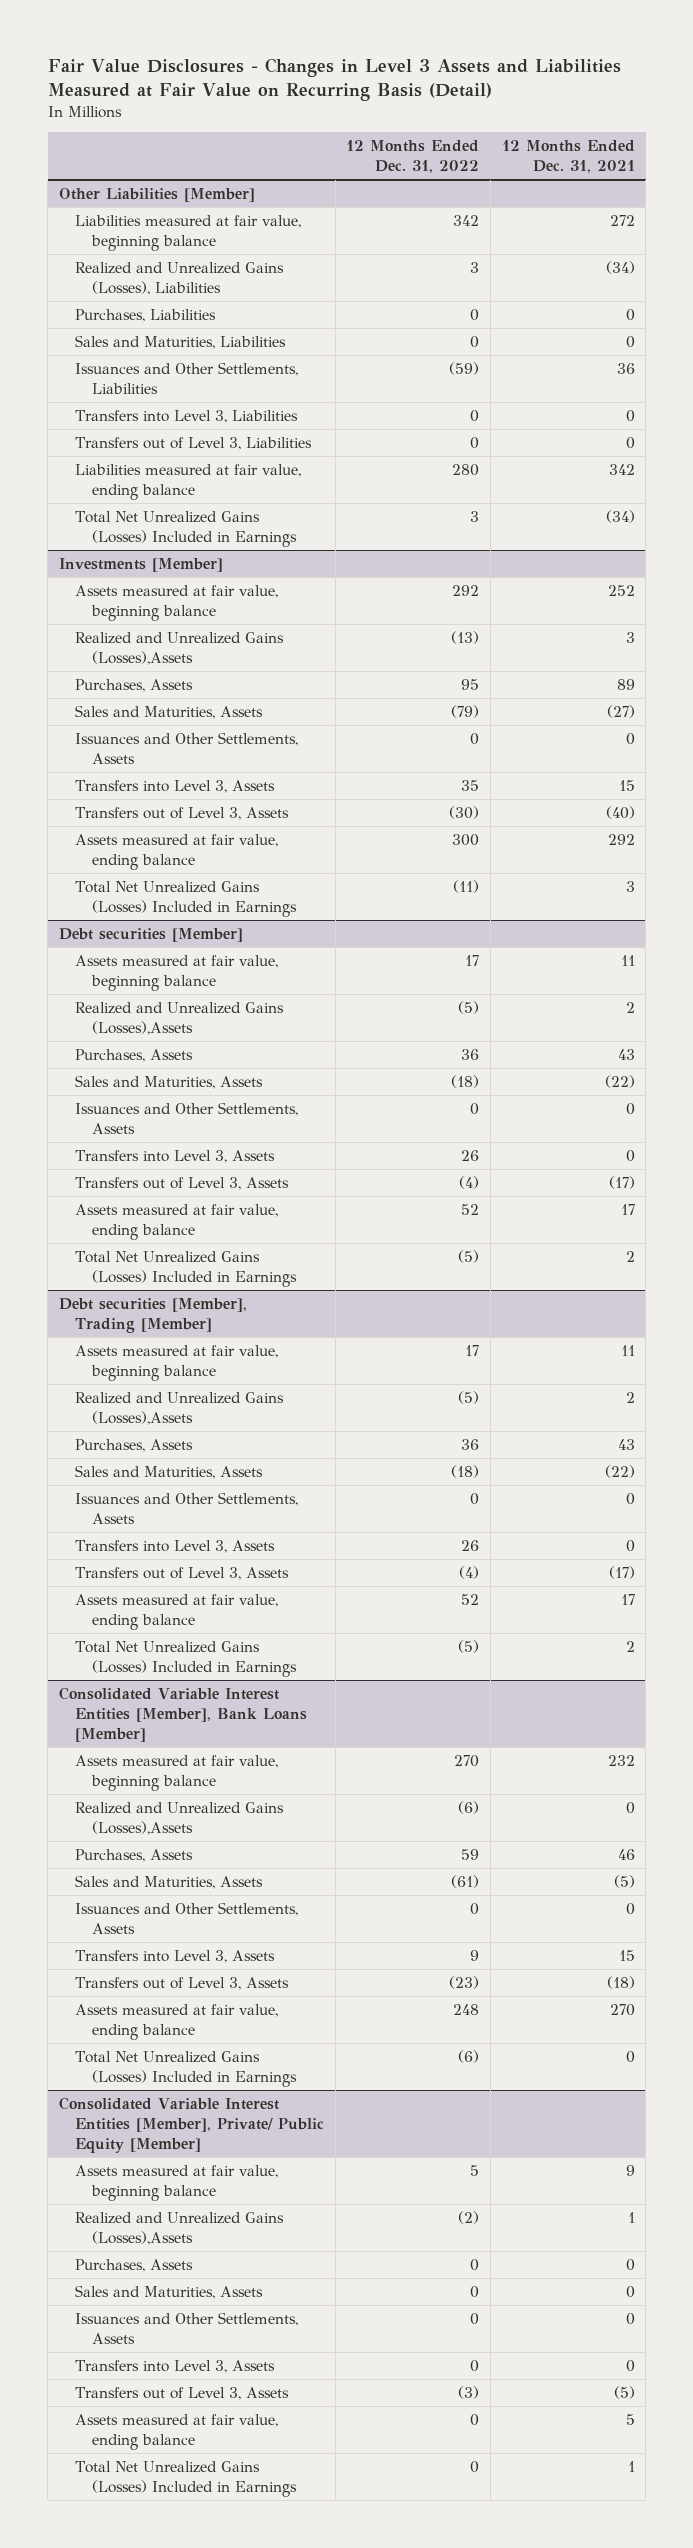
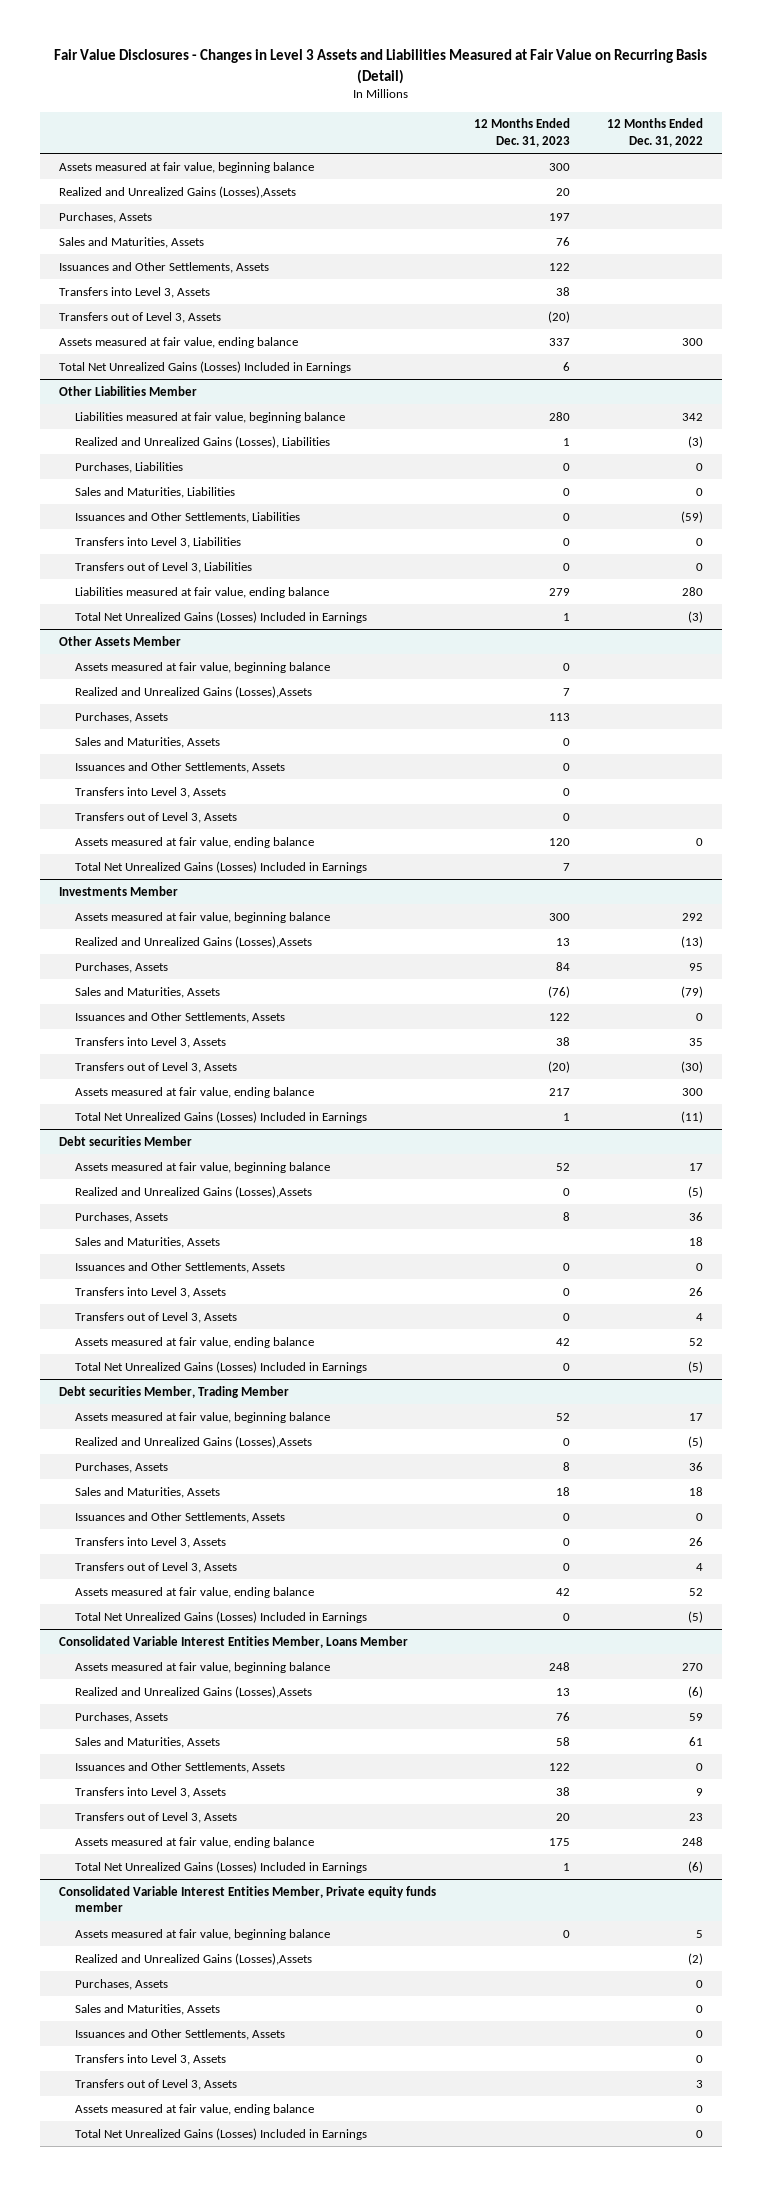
- | 12 Months Ended Dec. 31, 2022 | 12 Months Ended Dec. 31, 2021
+ | 12 Months Ended Dec. 31, 2023 | 12 Months Ended Dec. 31, 2022
- Other Liabilities [Member]
+ Assets measured at fair value, beginning balance | 300 |
+ Realized and Unrealized Gains (Losses),Assets | 20 |
+ Purchases, Assets | 197 |
+ Sales and Maturities, Assets | 76 |
+ Issuances and Other Settlements, Assets | 122 |
+ Transfers into Level 3, Assets | 38 |
+ Transfers out of Level 3, Assets | (20) |
+ Assets measured at fair value, ending balance | 337 | 300
+ Total Net Unrealized Gains (Losses) Included in Earnings | 6 |
+ Other Liabilities Member
- Realized and Unrealized Gains (Losses), Liabilities | 3 | (34)
+ Realized and Unrealized Gains (Losses), Liabilities | 1 | (3)
- Total Net Unrealized Gains (Losses) Included in Earnings | 3 | (34)
- Investments [Member]
+ Total Net Unrealized Gains (Losses) Included in Earnings | 1 | (3)
+ Other Assets Member
+ Assets measured at fair value, beginning balance | 0 |
+ Realized and Unrealized Gains (Losses),Assets | 7 |
+ Purchases, Assets | 113 |
+ Sales and Maturities, Assets | 0 |
+ Issuances and Other Settlements, Assets | 0 |
+ Transfers into Level 3, Assets | 0 |
+ Transfers out of Level 3, Assets | 0 |
+ Assets measured at fair value, ending balance | 120 | 0
+ Total Net Unrealized Gains (Losses) Included in Earnings | 7 |
+ Investments Member
- Debt securities [Member]
+ Debt securities Member
- Sales and Maturities, Assets | (18) | (22)
+ Sales and Maturities, Assets | | 18
- Transfers out of Level 3, Assets | (4) | (17)
+ Transfers out of Level 3, Assets | 0 | 4
- Debt securities [Member], Trading [Member]
+ Debt securities Member, Trading Member
- Sales and Maturities, Assets | (18) | (22)
+ Sales and Maturities, Assets | 18 | 18
- Transfers out of Level 3, Assets | (4) | (17)
+ Transfers out of Level 3, Assets | 0 | 4
- Consolidated Variable Interest Entities [Member], Bank Loans [Member]
+ Consolidated Variable Interest Entities Member, Loans Member
- Sales and Maturities, Assets | (61) | (5)
+ Sales and Maturities, Assets | 58 | 61
- Transfers out of Level 3, Assets | (23) | (18)
+ Transfers out of Level 3, Assets | 20 | 23
- Consolidated Variable Interest Entities [Member], Private/ Public Equity [Member]
+ Consolidated Variable Interest Entities Member, Private equity funds member
- Transfers out of Level 3, Assets | (3) | (5)
+ Transfers out of Level 3, Assets | | 3

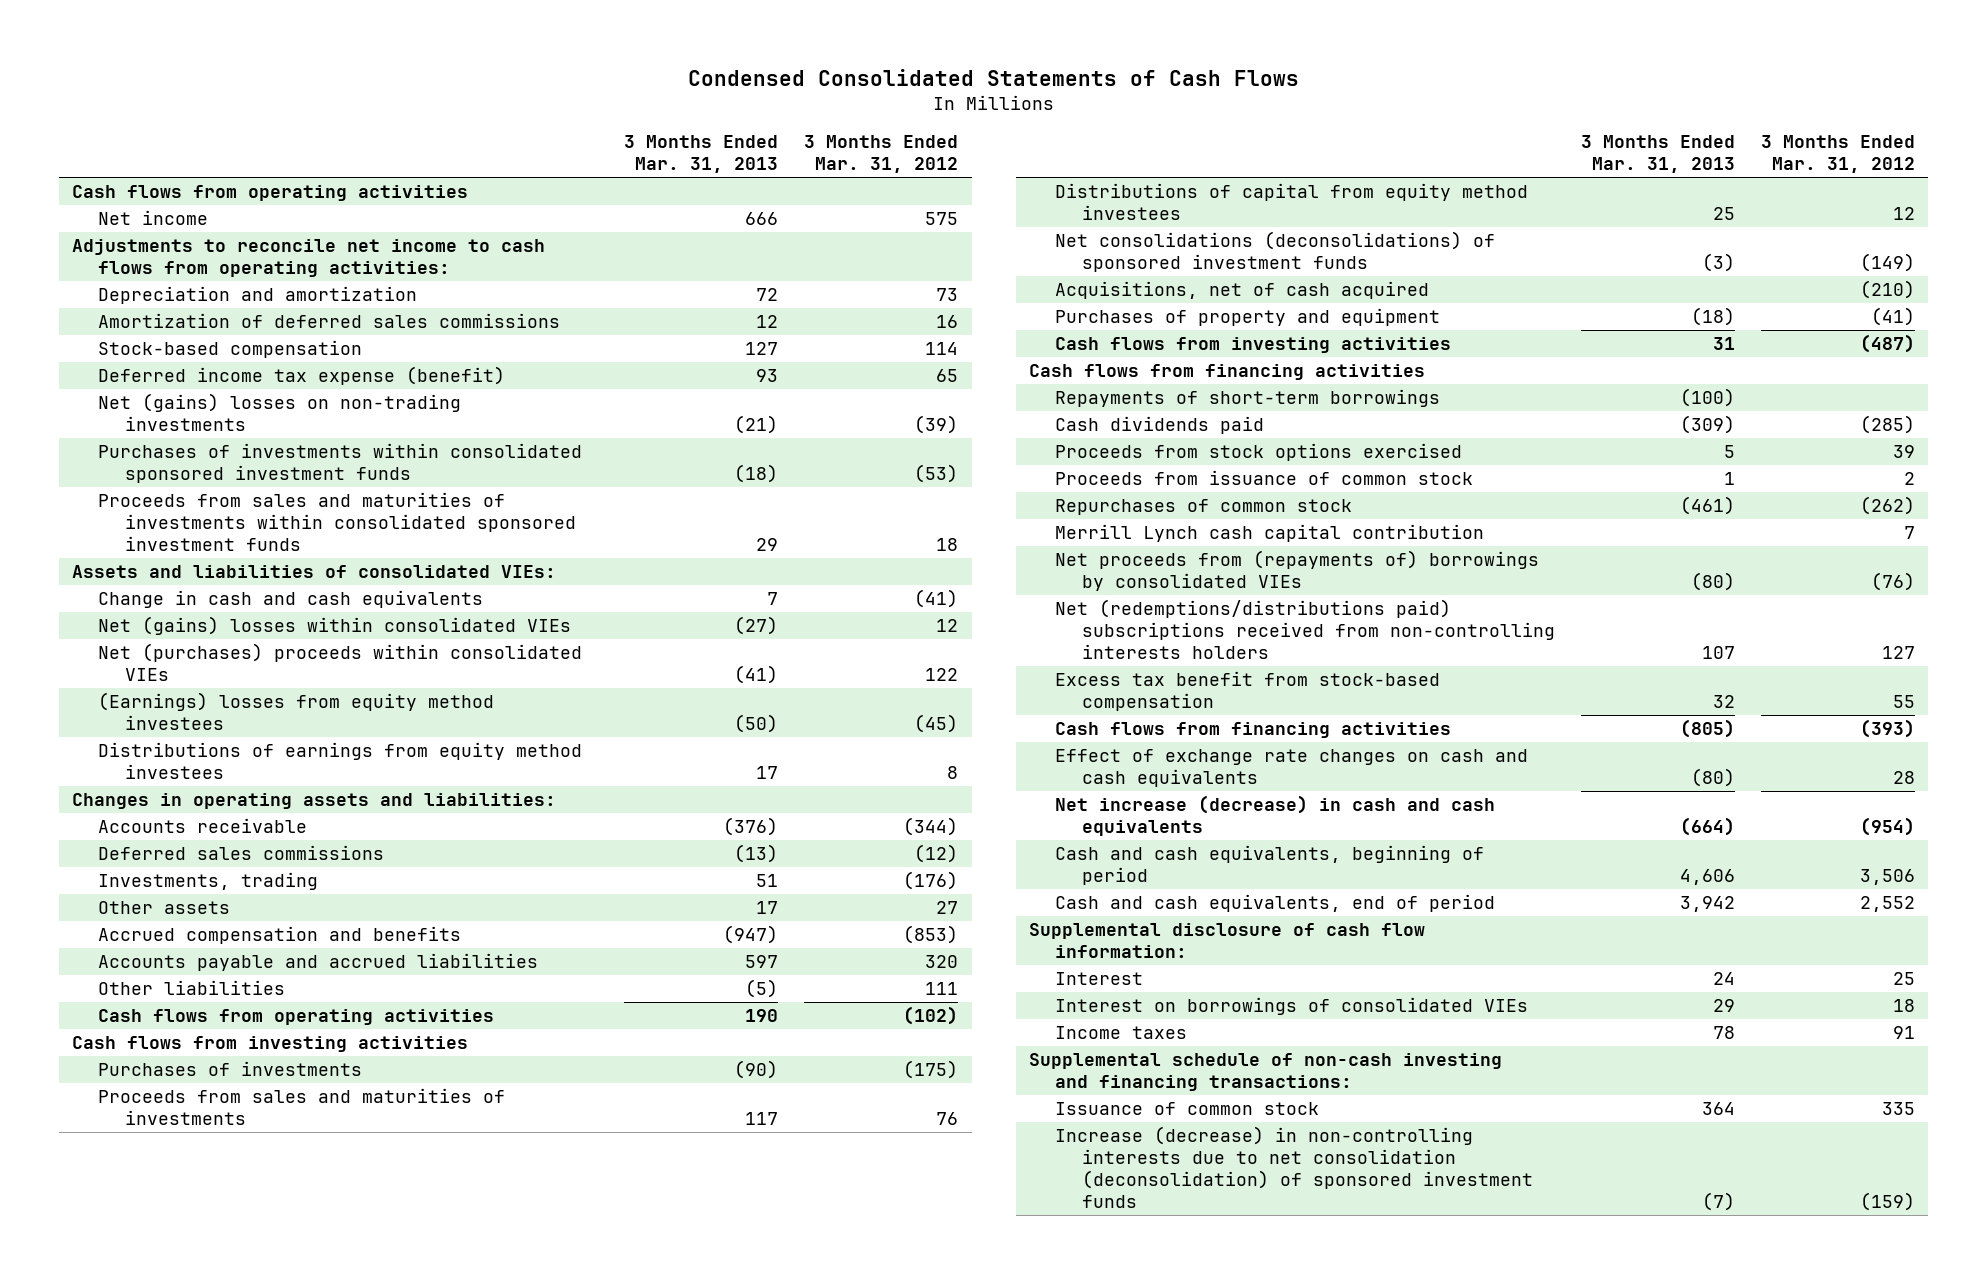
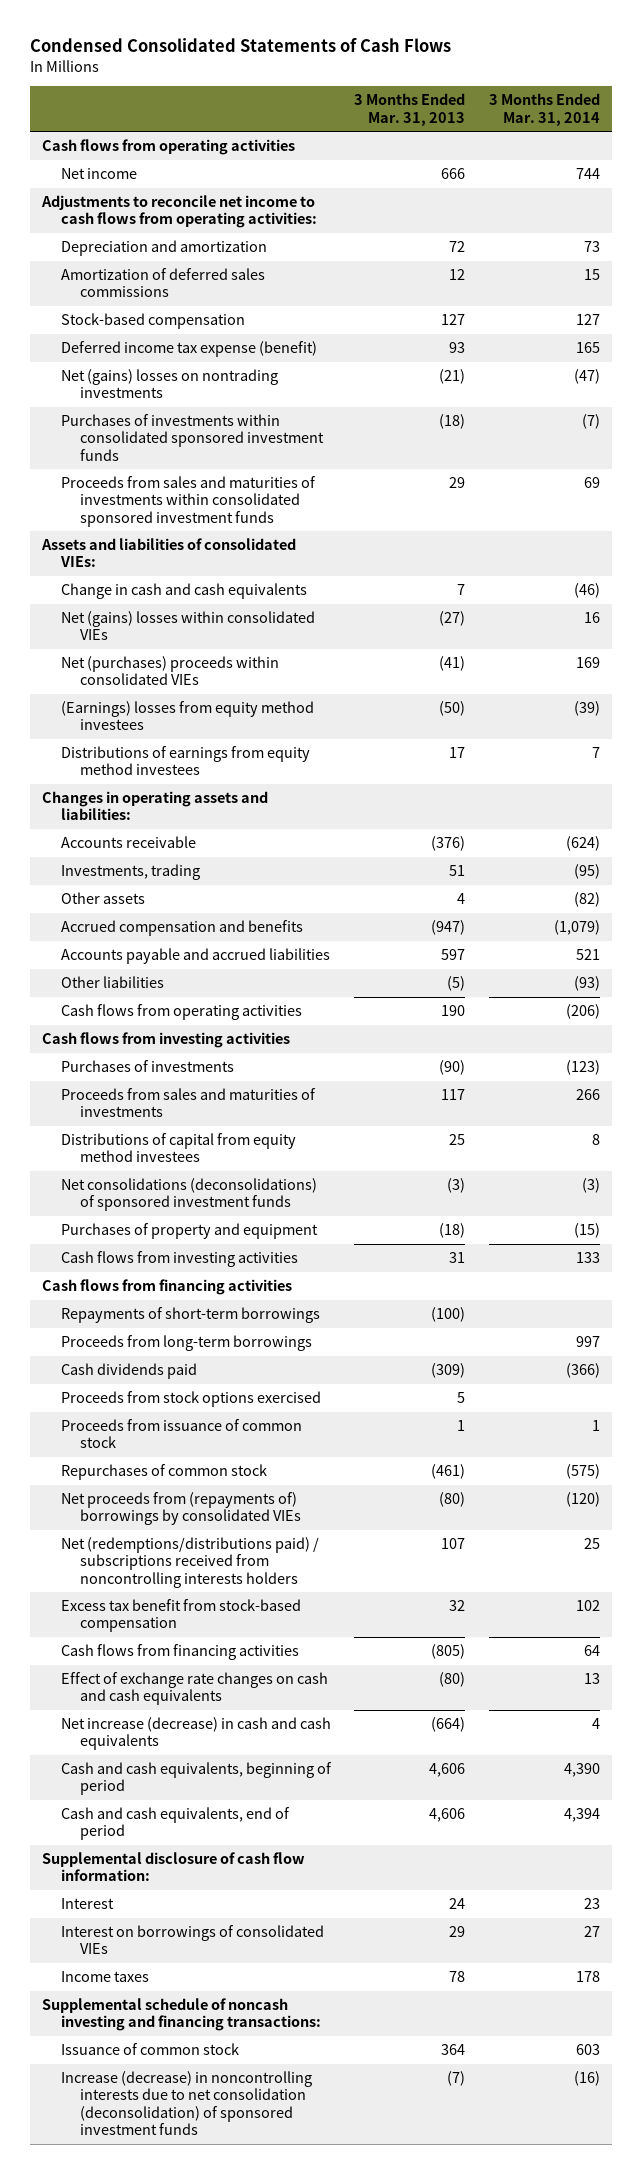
- | 3 Months Ended Mar. 31, 2013 | 3 Months Ended Mar. 31, 2012
+ | 3 Months Ended Mar. 31, 2013 | 3 Months Ended Mar. 31, 2014
- Net (gains) losses on non-trading investments | (21) | (39)
+ Net (gains) losses on nontrading investments | (21) | (47)
- Deferred sales commissions | (13) | (12)
- Other assets | 17 | 27
+ Other assets | 4 | (82)
- Acquisitions, net of cash acquired | | (210)
+ Proceeds from long-term borrowings | | 997
- Merrill Lynch cash capital contribution | | 7
- Net (redemptions/distributions paid) subscriptions received from non-controlling interests holders | 107 | 127
+ Net (redemptions/distributions paid) / subscriptions received from noncontrolling interests holders | 107 | 25
- Cash and cash equivalents, end of period | 3,942 | 2,552
+ Cash and cash equivalents, end of period | 4,606 | 4,394
- Supplemental schedule of non-cash investing and financing transactions:
+ Supplemental schedule of noncash investing and financing transactions:
- Increase (decrease) in non-controlling interests due to net consolidation (deconsolidation) of sponsored investment funds | (7) | (159)
+ Increase (decrease) in noncontrolling interests due to net consolidation (deconsolidation) of sponsored investment funds | (7) | (16)

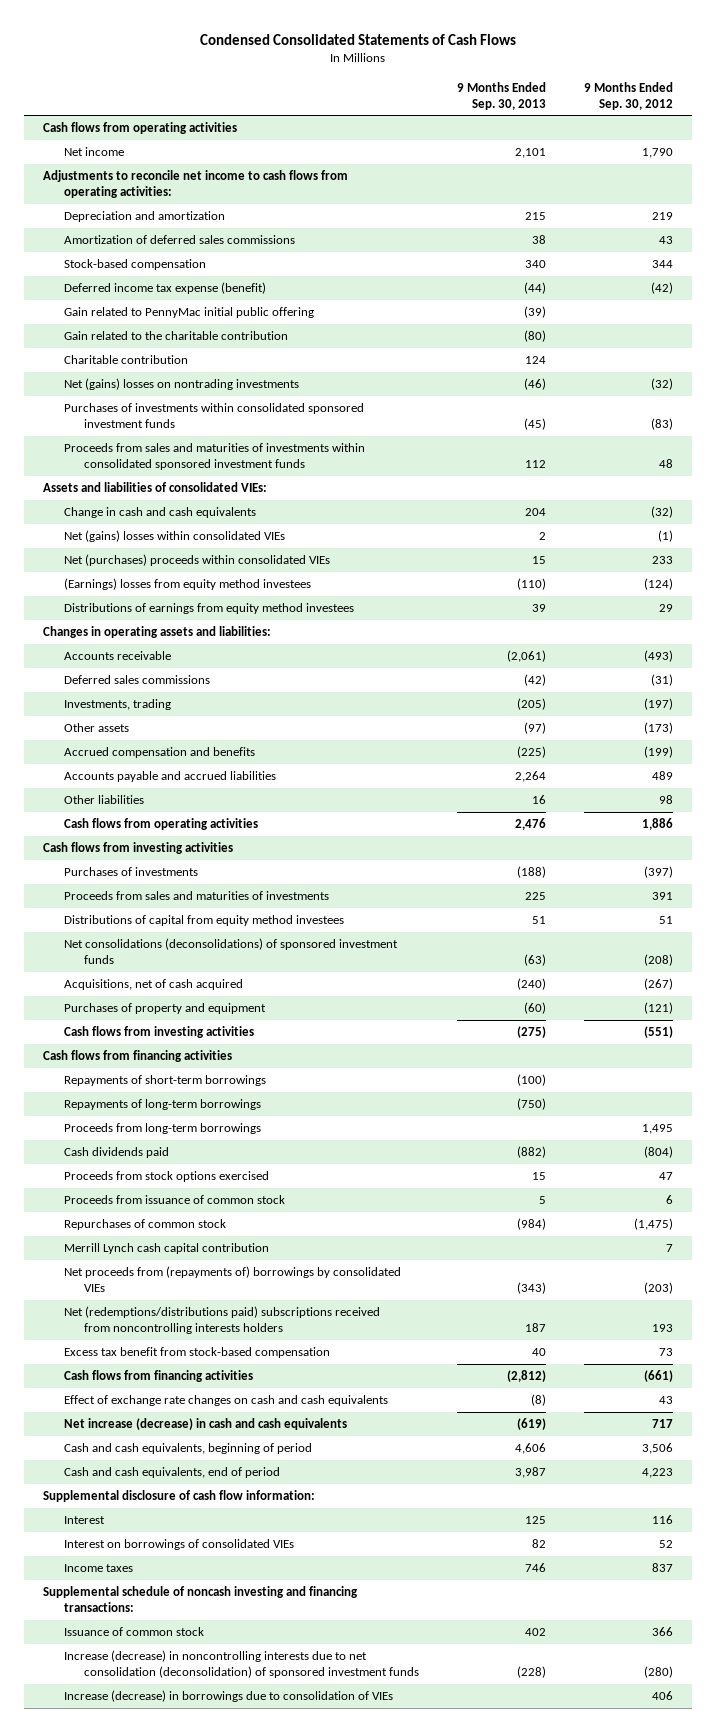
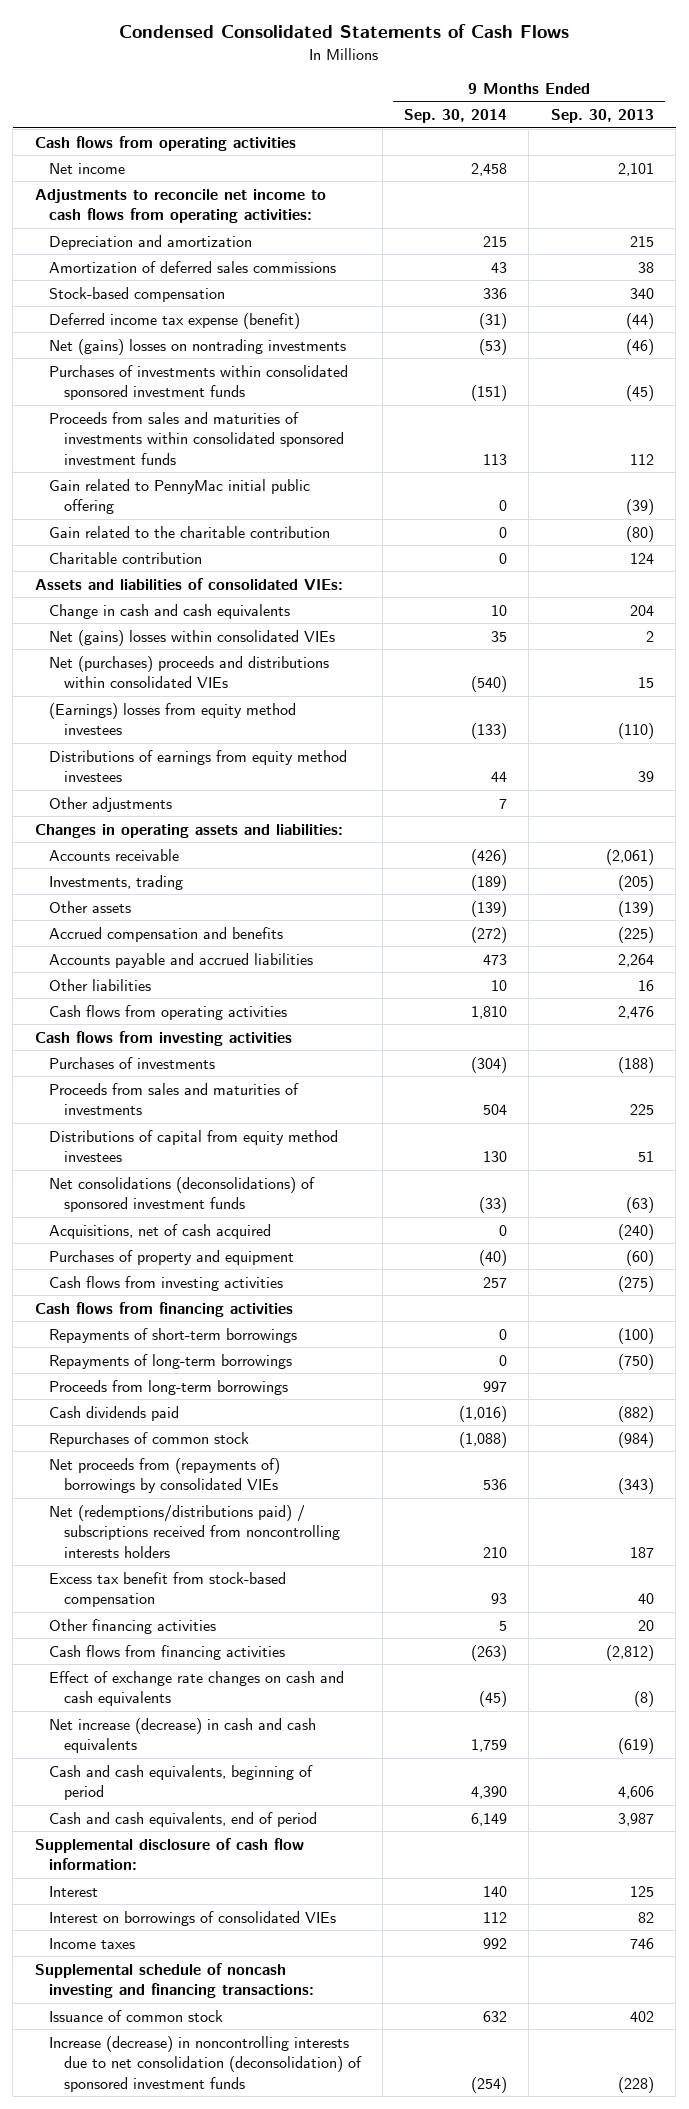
- | 9 Months Ended Sep. 30, 2013 | 9 Months Ended Sep. 30, 2012
+ | 9 Months Ended Sep. 30, 2014 | 9 Months Ended Sep. 30, 2013
moved down: Gain related to PennyMac initial public offering | 0 | (39)
moved down: Gain related to the charitable contribution | 0 | (80)
moved down: Charitable contribution | 0 | 124
- Net (purchases) proceeds within consolidated VIEs | 15 | 233
+ Net (purchases) proceeds and distributions within consolidated VIEs | (540) | 15
+ Other adjustments | 7 |
- Deferred sales commissions | (42) | (31)
- Other assets | (97) | (173)
+ Other assets | (139) | (139)
- Proceeds from stock options exercised | 15 | 47
- Proceeds from issuance of common stock | 5 | 6
- Merrill Lynch cash capital contribution | | 7
- Net (redemptions/distributions paid) subscriptions received from noncontrolling interests holders | 187 | 193
+ Net (redemptions/distributions paid) / subscriptions received from noncontrolling interests holders | 210 | 187
+ Other financing activities | 5 | 20
- Increase (decrease) in borrowings due to consolidation of VIEs | | 406

